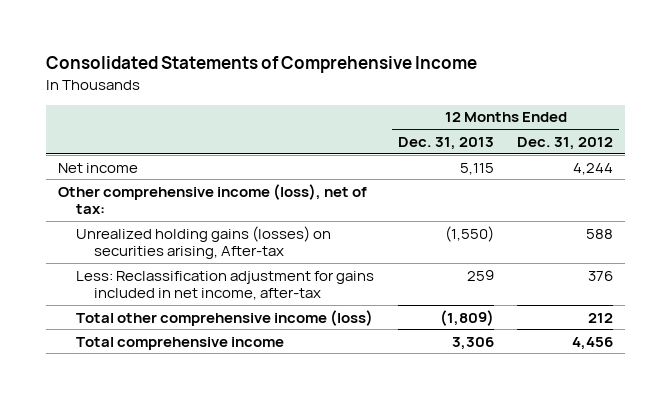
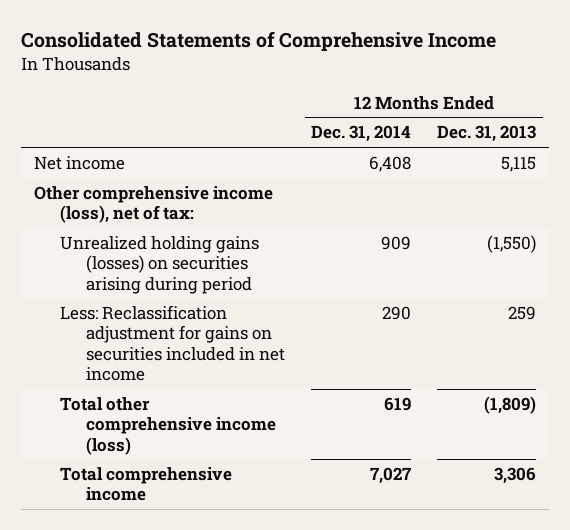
- | 12 Months Ended Dec. 31, 2013 | 12 Months Ended Dec. 31, 2012
+ | 12 Months Ended Dec. 31, 2014 | 12 Months Ended Dec. 31, 2013
- Unrealized holding gains (losses) on securities arising, After-tax | (1,550) | 588
- Less: Reclassification adjustment for gains included in net income, after-tax | 259 | 376
+ Unrealized holding gains (losses) on securities arising during period | 909 | (1,550)
+ Less: Reclassification adjustment for gains on securities included in net income | 290 | 259

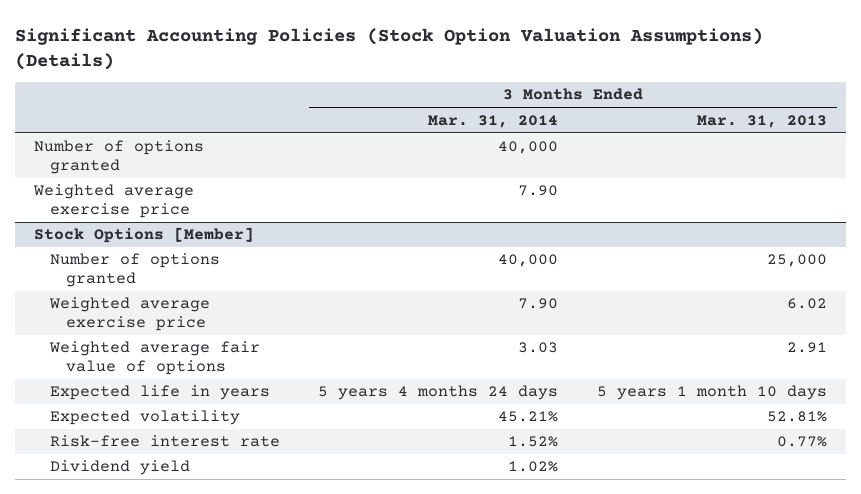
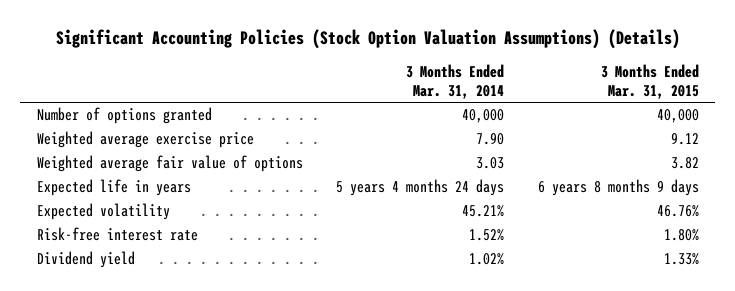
- | 3 Months Ended Mar. 31, 2014 | 3 Months Ended Mar. 31, 2013
+ | 3 Months Ended Mar. 31, 2014 | 3 Months Ended Mar. 31, 2015
- Stock Options [Member]
- Number of options granted | 40,000 | 25,000
- Weighted average exercise price | 7.90 | 6.02

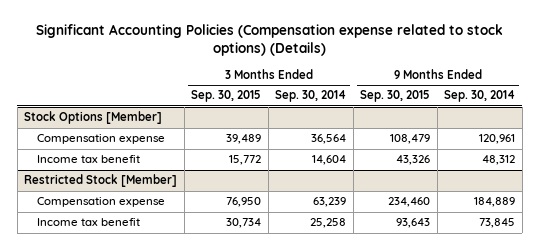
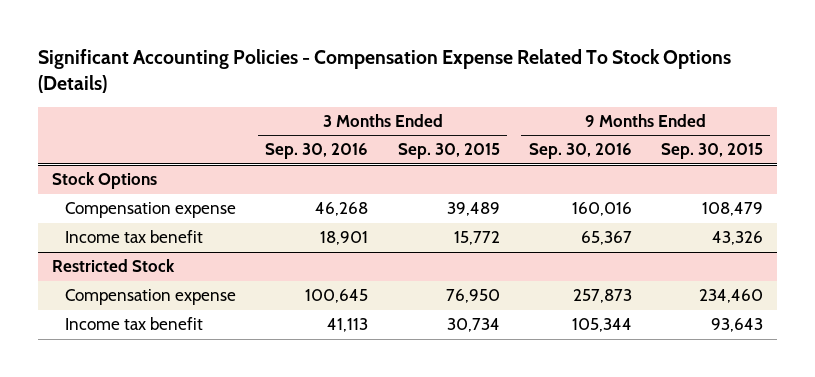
- Significant Accounting Policies (Compensation expense related to stock options) (Details)
+ Significant Accounting Policies - Compensation Expense Related To Stock Options (Details)
- | 3 Months Ended Sep. 30, 2015 | 3 Months Ended Sep. 30, 2014 | 9 Months Ended Sep. 30, 2015 | 9 Months Ended Sep. 30, 2014
+ | 3 Months Ended Sep. 30, 2016 | 3 Months Ended Sep. 30, 2015 | 9 Months Ended Sep. 30, 2016 | 9 Months Ended Sep. 30, 2015
- Stock Options [Member]
+ Stock Options
- Restricted Stock [Member]
+ Restricted Stock

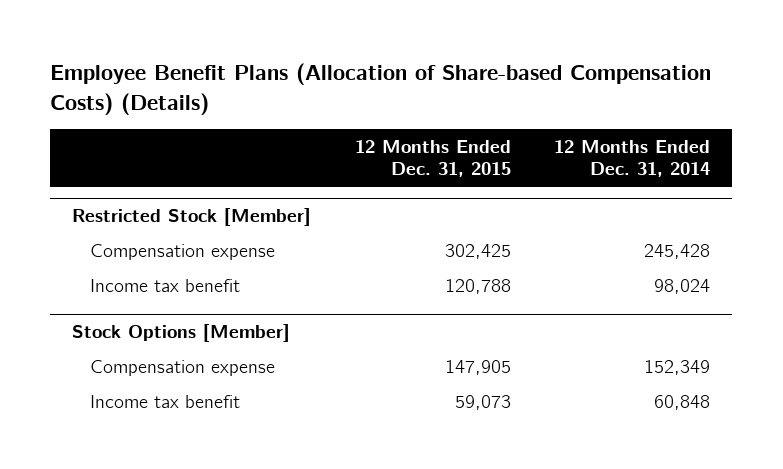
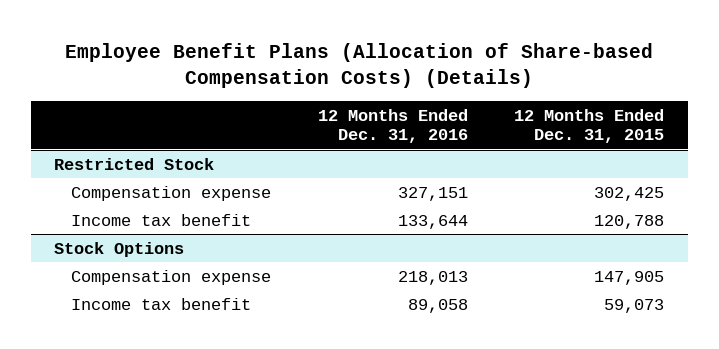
- | 12 Months Ended Dec. 31, 2015 | 12 Months Ended Dec. 31, 2014
+ | 12 Months Ended Dec. 31, 2016 | 12 Months Ended Dec. 31, 2015
- Restricted Stock [Member]
+ Restricted Stock
- Stock Options [Member]
+ Stock Options

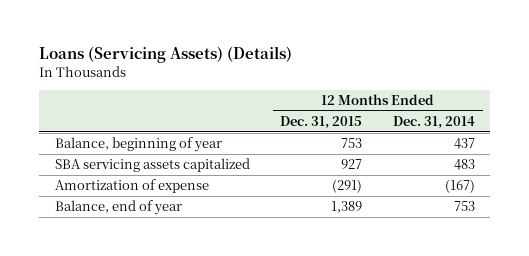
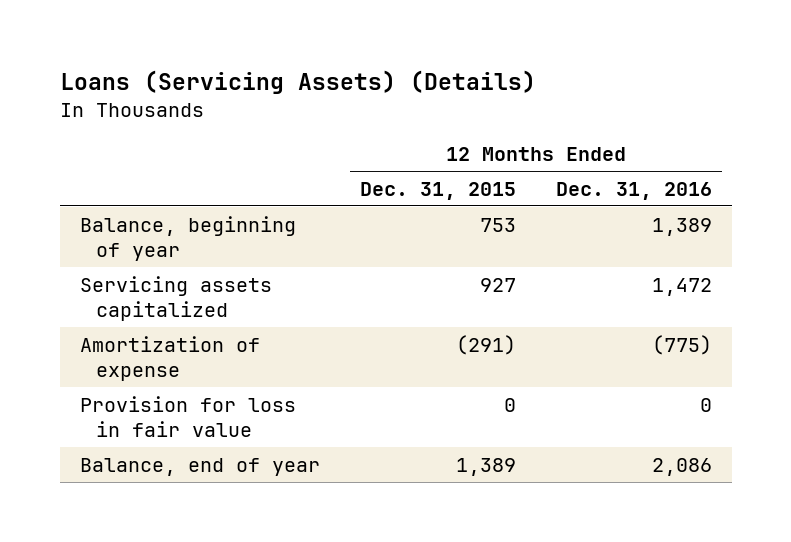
- | 12 Months Ended Dec. 31, 2015 | 12 Months Ended Dec. 31, 2014
+ | 12 Months Ended Dec. 31, 2015 | 12 Months Ended Dec. 31, 2016
- SBA servicing assets capitalized | 927 | 483
+ Servicing assets capitalized | 927 | 1,472
+ Provision for loss in fair value | 0 | 0

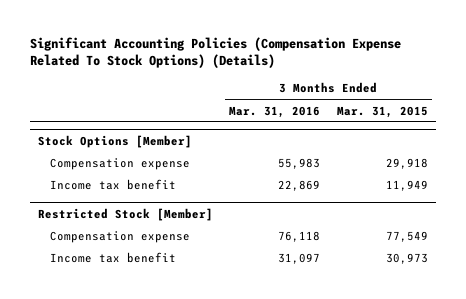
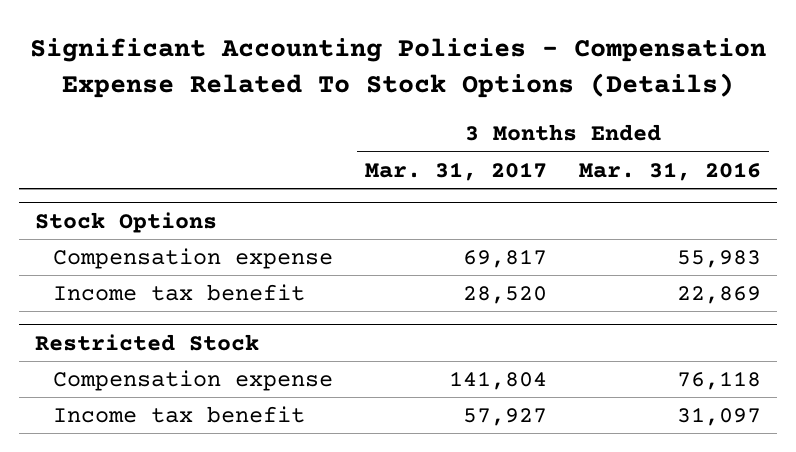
- Significant Accounting Policies (Compensation Expense Related To Stock Options) (Details)
+ Significant Accounting Policies - Compensation Expense Related To Stock Options (Details)
- | 3 Months Ended Mar. 31, 2016 | 3 Months Ended Mar. 31, 2015
+ | 3 Months Ended Mar. 31, 2017 | 3 Months Ended Mar. 31, 2016
- Stock Options [Member]
+ Stock Options
- Restricted Stock [Member]
+ Restricted Stock

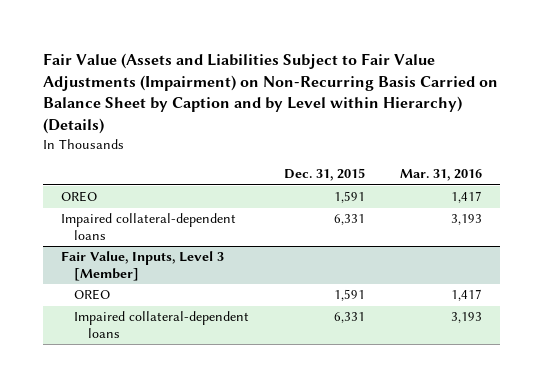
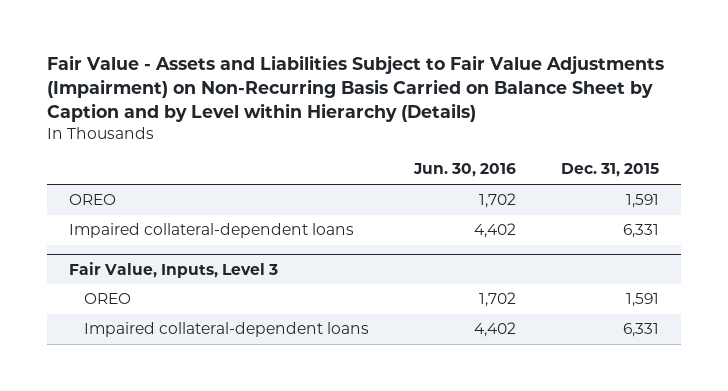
- Fair Value (Assets and Liabilities Subject to Fair Value Adjustments (Impairment) on Non-Recurring Basis Carried on Balance Sheet by Caption and by Level within Hierarchy) (Details)
+ Fair Value - Assets and Liabilities Subject to Fair Value Adjustments (Impairment) on Non-Recurring Basis Carried on Balance Sheet by Caption and by Level within Hierarchy (Details)
- | Dec. 31, 2015 | Mar. 31, 2016
+ | Jun. 30, 2016 | Dec. 31, 2015
- Fair Value, Inputs, Level 3 [Member]
+ Fair Value, Inputs, Level 3

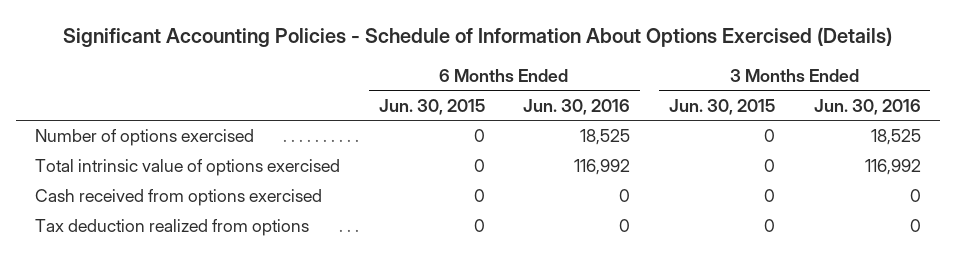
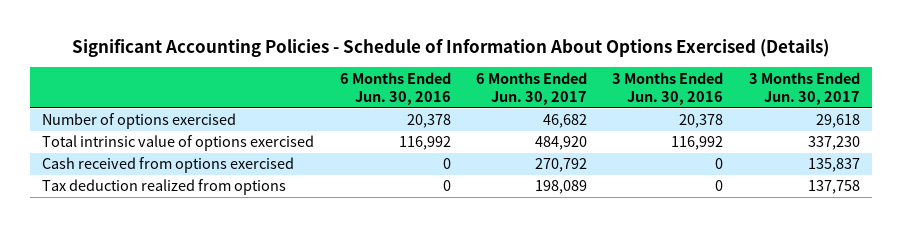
- | 6 Months Ended Jun. 30, 2015 | 6 Months Ended Jun. 30, 2016 | 3 Months Ended Jun. 30, 2015 | 3 Months Ended Jun. 30, 2016
+ | 6 Months Ended Jun. 30, 2016 | 6 Months Ended Jun. 30, 2017 | 3 Months Ended Jun. 30, 2016 | 3 Months Ended Jun. 30, 2017
- Number of options exercised | 0 | 18,525 | 0 | 18,525
+ Number of options exercised | 20,378 | 46,682 | 20,378 | 29,618

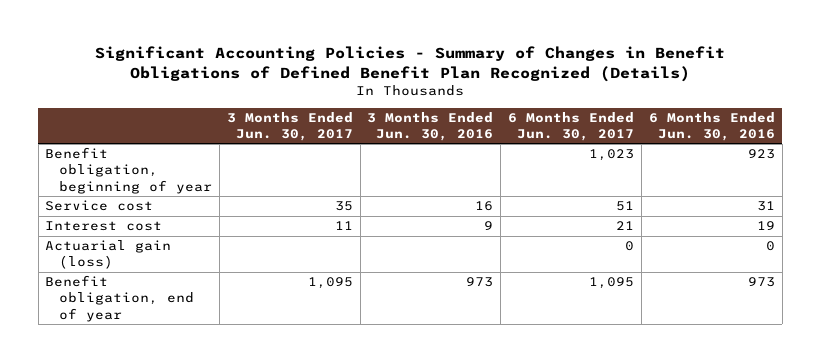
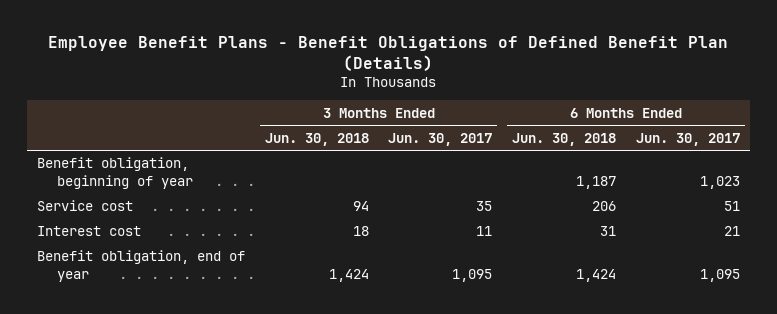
- Significant Accounting Policies - Summary of Changes in Benefit Obligations of Defined Benefit Plan Recognized (Details)
+ Employee Benefit Plans - Benefit Obligations of Defined Benefit Plan (Details)
- | 3 Months Ended Jun. 30, 2017 | 3 Months Ended Jun. 30, 2016 | 6 Months Ended Jun. 30, 2017 | 6 Months Ended Jun. 30, 2016
+ | 3 Months Ended Jun. 30, 2018 | 3 Months Ended Jun. 30, 2017 | 6 Months Ended Jun. 30, 2018 | 6 Months Ended Jun. 30, 2017
- Actuarial gain (loss) | | | 0 | 0

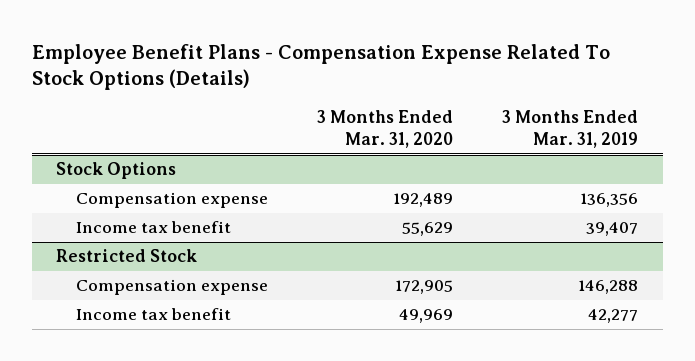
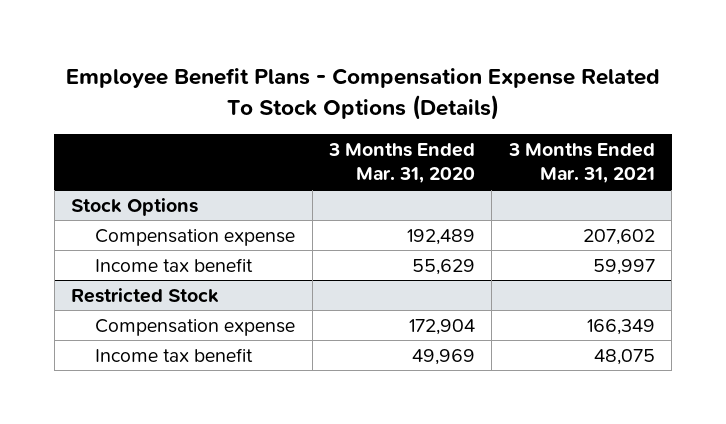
- | 3 Months Ended Mar. 31, 2020 | 3 Months Ended Mar. 31, 2019
+ | 3 Months Ended Mar. 31, 2020 | 3 Months Ended Mar. 31, 2021
@ Restricted Stock
- Compensation expense | 172,905 | 146,288
+ Compensation expense | 172,904 | 166,349

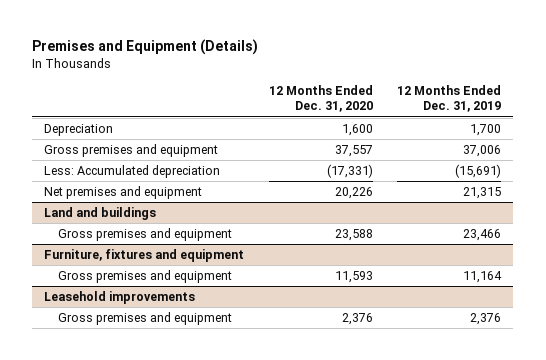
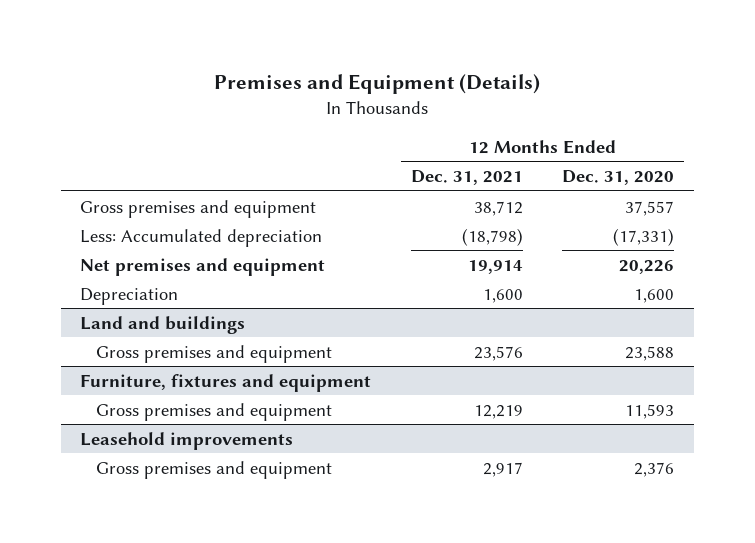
- | 12 Months Ended Dec. 31, 2020 | 12 Months Ended Dec. 31, 2019
+ | 12 Months Ended Dec. 31, 2021 | 12 Months Ended Dec. 31, 2020
moved down: Depreciation | 1,600 | 1,600

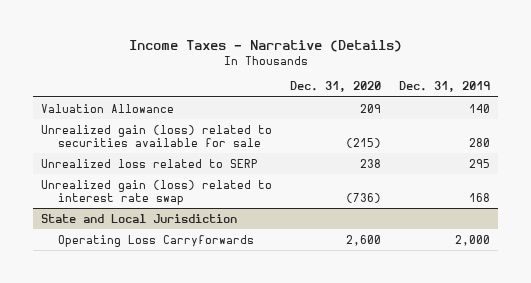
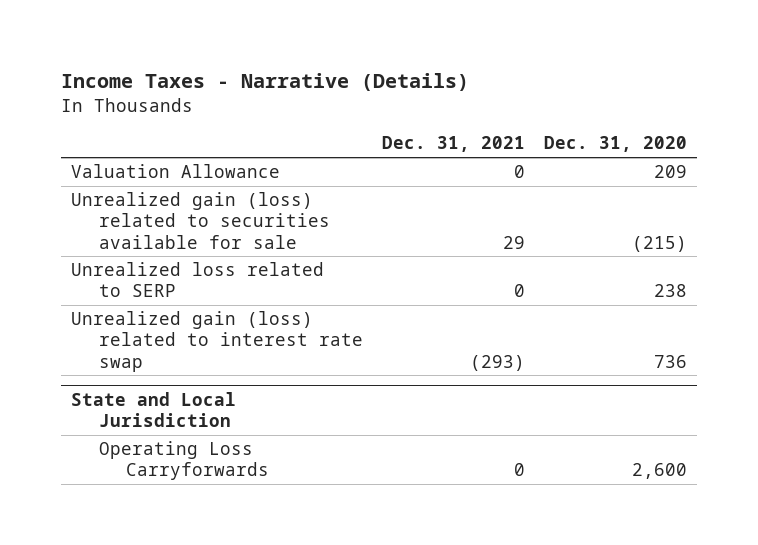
- | Dec. 31, 2020 | Dec. 31, 2019
+ | Dec. 31, 2021 | Dec. 31, 2020
- Unrealized gain (loss) related to interest rate swap | (736) | 168
+ Unrealized gain (loss) related to interest rate swap | (293) | 736

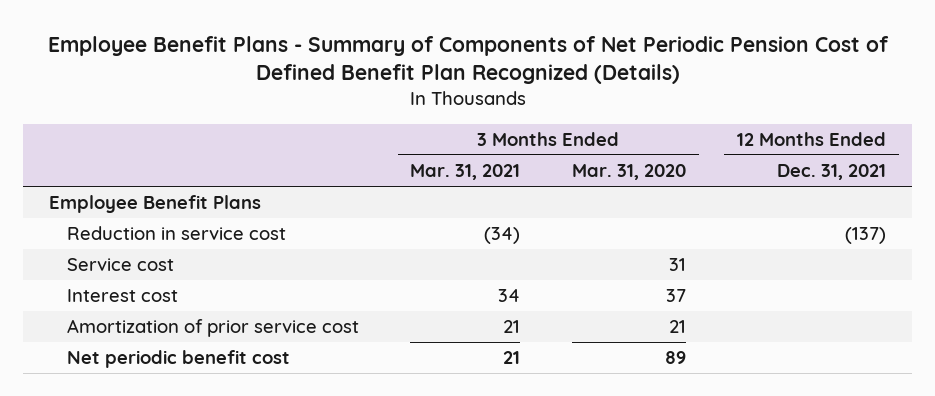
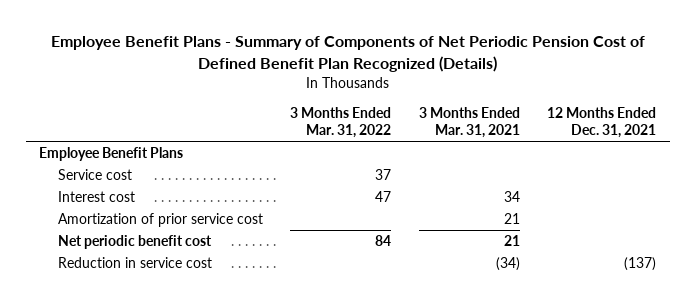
- | 3 Months Ended Mar. 31, 2021 | 3 Months Ended Mar. 31, 2020 | 12 Months Ended Dec. 31, 2021
+ | 3 Months Ended Mar. 31, 2022 | 3 Months Ended Mar. 31, 2021 | 12 Months Ended Dec. 31, 2021
moved down: Reduction in service cost | | (34) | (137)

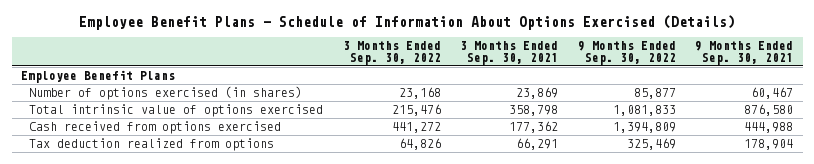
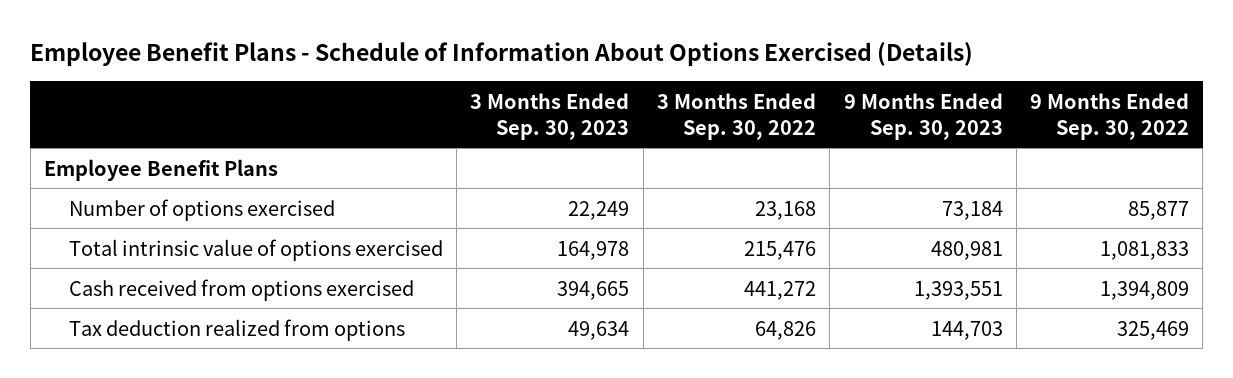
- | 3 Months Ended Sep. 30, 2022 | 3 Months Ended Sep. 30, 2021 | 9 Months Ended Sep. 30, 2022 | 9 Months Ended Sep. 30, 2021
+ | 3 Months Ended Sep. 30, 2023 | 3 Months Ended Sep. 30, 2022 | 9 Months Ended Sep. 30, 2023 | 9 Months Ended Sep. 30, 2022
- Number of options exercised (in shares) | 23,168 | 23,869 | 85,877 | 60,467
+ Number of options exercised | 22,249 | 23,168 | 73,184 | 85,877

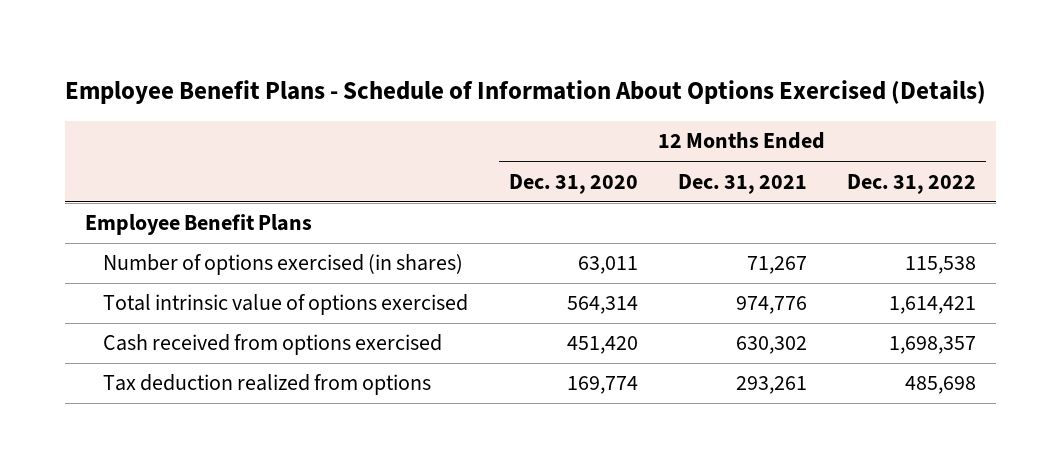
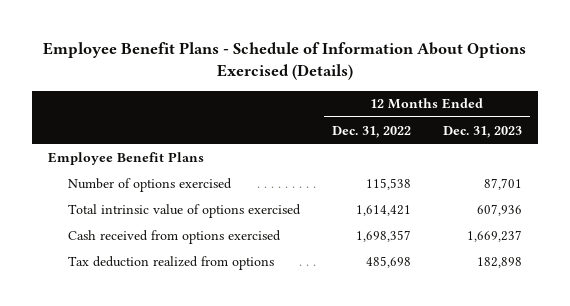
- | 12 Months Ended Dec. 31, 2020 | 12 Months Ended Dec. 31, 2021 | 12 Months Ended Dec. 31, 2022
+ | 12 Months Ended Dec. 31, 2022 | 12 Months Ended Dec. 31, 2023
- Number of options exercised (in shares) | 63,011 | 71,267 | 115,538
+ Number of options exercised | 115,538 | 87,701

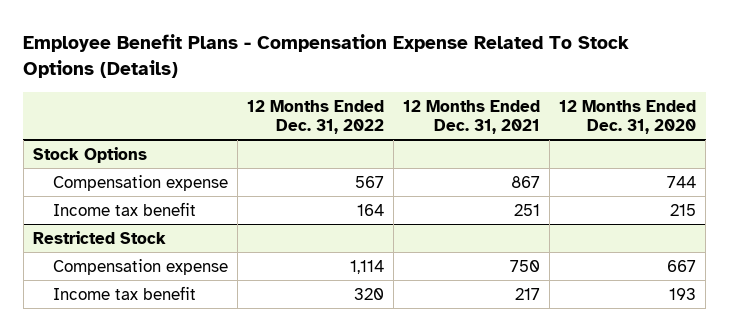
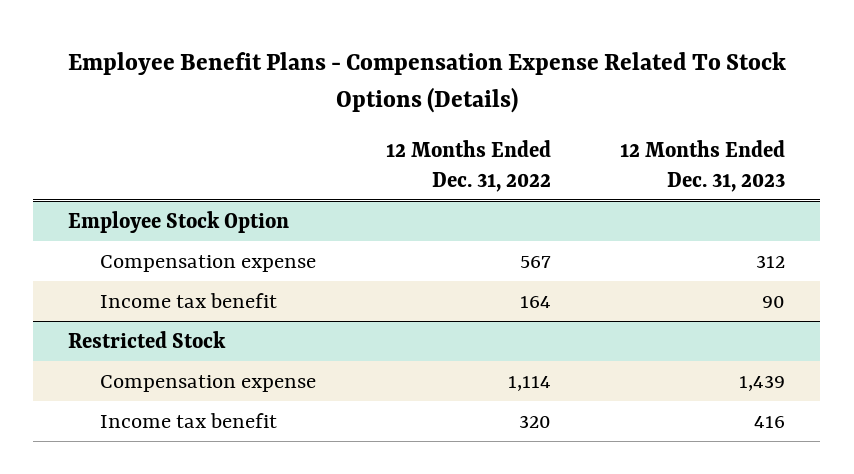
- | 12 Months Ended Dec. 31, 2022 | 12 Months Ended Dec. 31, 2021 | 12 Months Ended Dec. 31, 2020
+ | 12 Months Ended Dec. 31, 2022 | 12 Months Ended Dec. 31, 2023
- Stock Options
+ Employee Stock Option

